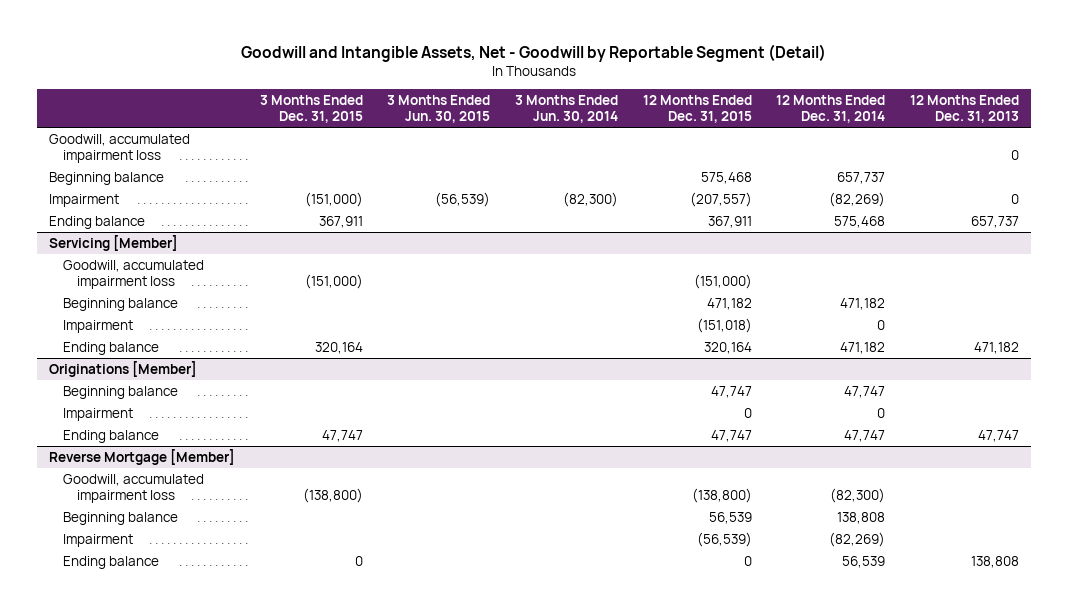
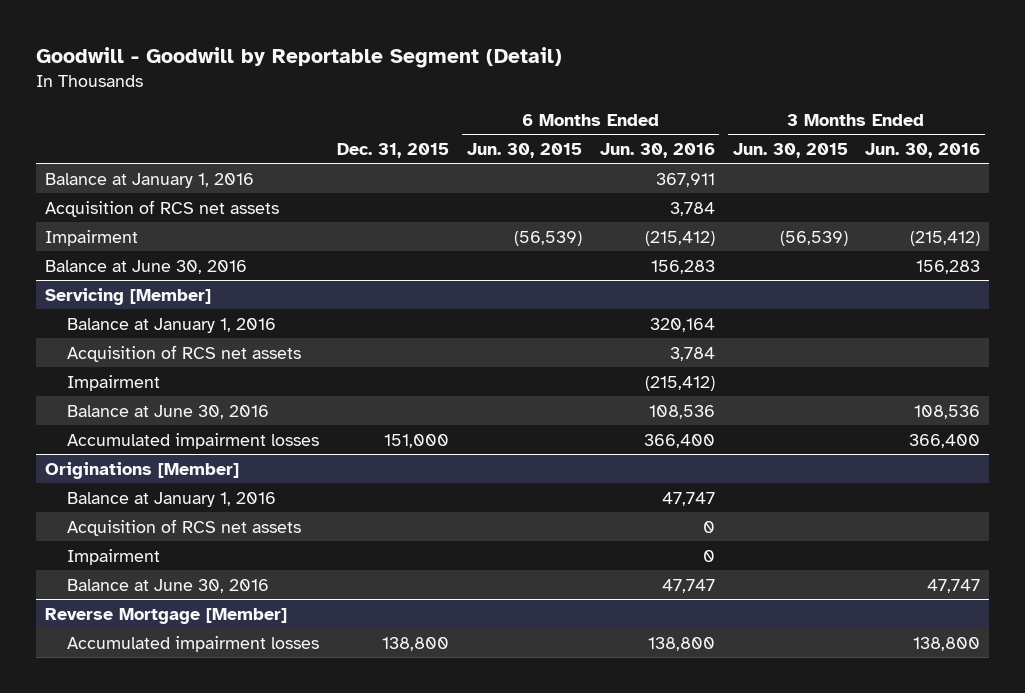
- Goodwill and Intangible Assets, Net - Goodwill by Reportable Segment (Detail)
+ Goodwill - Goodwill by Reportable Segment (Detail)
- | 3 Months Ended Dec. 31, 2015 | 3 Months Ended Jun. 30, 2015 | 3 Months Ended Jun. 30, 2014 | 12 Months Ended Dec. 31, 2015 | 12 Months Ended Dec. 31, 2014 | 12 Months Ended Dec. 31, 2013
+ | Dec. 31, 2015 | 6 Months Ended Jun. 30, 2015 | 6 Months Ended Jun. 30, 2016 | 3 Months Ended Jun. 30, 2015 | 3 Months Ended Jun. 30, 2016
- Goodwill, accumulated impairment loss | | | | | | 0
- Beginning balance | | | | 575,468 | 657,737 |
+ Balance at January 1, 2016 | | | 367,911 | |
+ Acquisition of RCS net assets | | | 3,784 | |
- Ending balance | 367,911 | | | 367,911 | 575,468 | 657,737
+ Balance at June 30, 2016 | | | 156,283 | | 156,283
@ Servicing [Member]
- Goodwill, accumulated impairment loss | (151,000) | | | (151,000) | |
- Beginning balance | | | | 471,182 | 471,182 |
+ Balance at January 1, 2016 | | | 320,164 | |
+ Acquisition of RCS net assets | | | 3,784 | |
- Ending balance | 320,164 | | | 320,164 | 471,182 | 471,182
+ Balance at June 30, 2016 | | | 108,536 | | 108,536
+ Accumulated impairment losses | 151,000 | | 366,400 | | 366,400
@ Originations [Member]
- Beginning balance | | | | 47,747 | 47,747 |
+ Balance at January 1, 2016 | | | 47,747 | |
+ Acquisition of RCS net assets | | | 0 | |
- Ending balance | 47,747 | | | 47,747 | 47,747 | 47,747
+ Balance at June 30, 2016 | | | 47,747 | | 47,747
@ Reverse Mortgage [Member]
- Goodwill, accumulated impairment loss | (138,800) | | | (138,800) | (82,300) |
- Beginning balance | | | | 56,539 | 138,808 |
- Impairment | | | | (56,539) | (82,269) |
- Ending balance | 0 | | | 0 | 56,539 | 138,808
+ Accumulated impairment losses | 138,800 | | 138,800 | | 138,800

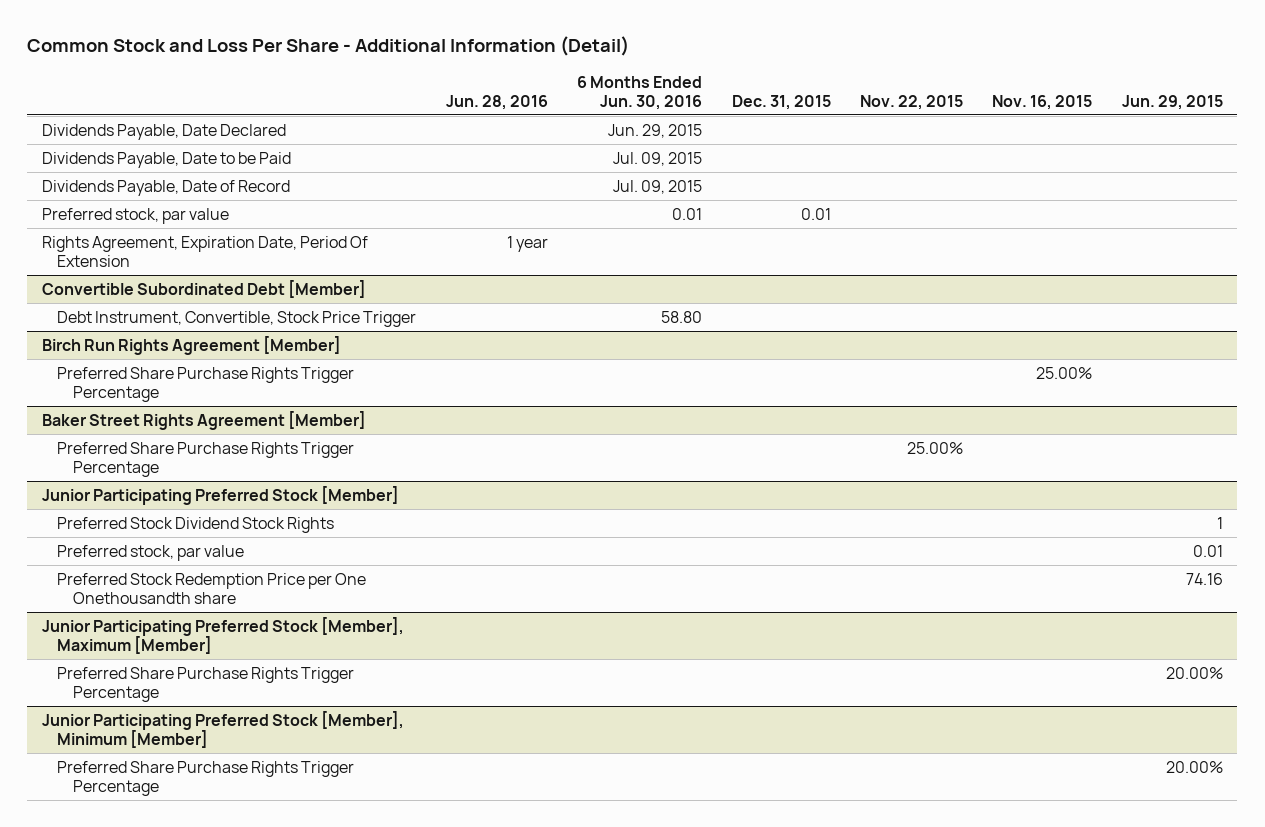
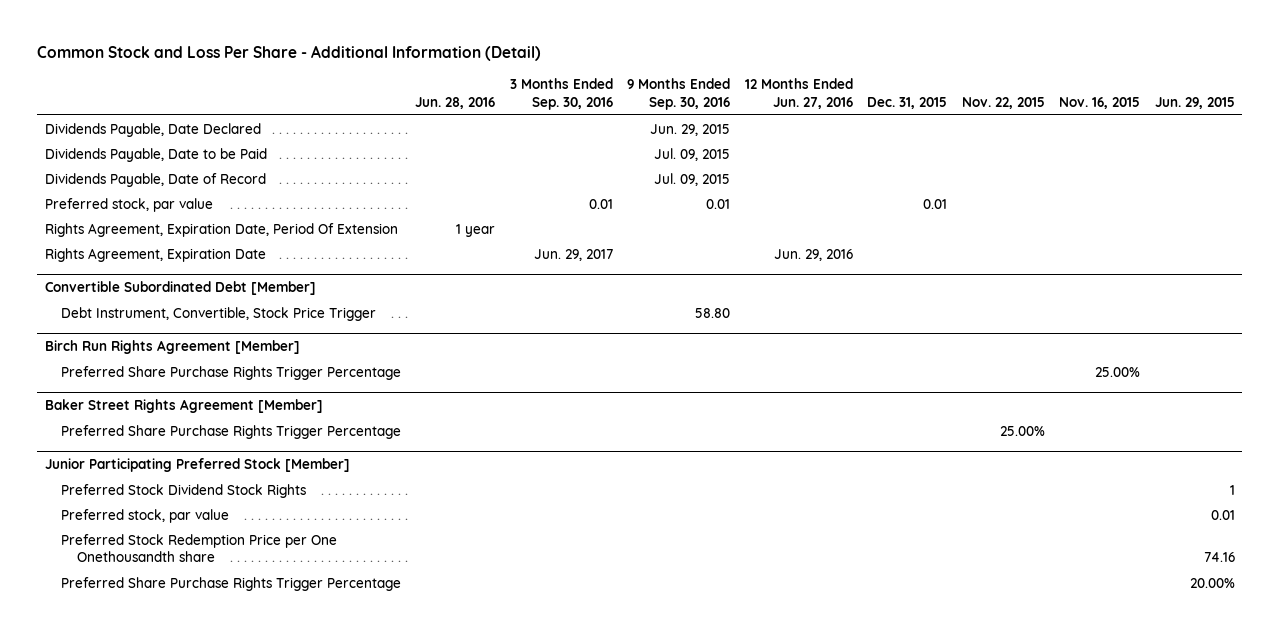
- | Jun. 28, 2016 | 6 Months Ended Jun. 30, 2016 | Dec. 31, 2015 | Nov. 22, 2015 | Nov. 16, 2015 | Jun. 29, 2015
+ | Jun. 28, 2016 | 3 Months Ended Sep. 30, 2016 | 9 Months Ended Sep. 30, 2016 | 12 Months Ended Jun. 27, 2016 | Dec. 31, 2015 | Nov. 22, 2015 | Nov. 16, 2015 | Jun. 29, 2015
+ Rights Agreement, Expiration Date | | Jun. 29, 2017 | | Jun. 29, 2016 | | | |
- Junior Participating Preferred Stock [Member], Maximum [Member]
- Preferred Share Purchase Rights Trigger Percentage | | | | | | 20.00%
- Junior Participating Preferred Stock [Member], Minimum [Member]
- Preferred Share Purchase Rights Trigger Percentage | | | | | | 20.00%
@ Junior Participating Preferred Stock [Member]
+ Preferred Share Purchase Rights Trigger Percentage | | | | | | | | 20.00%

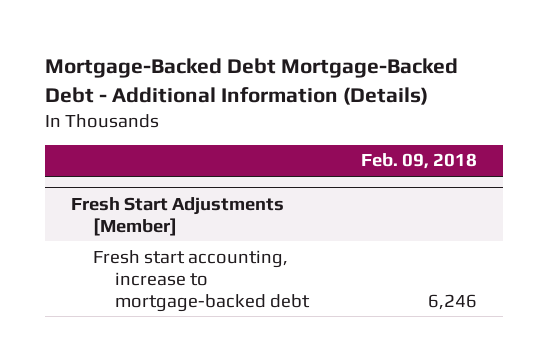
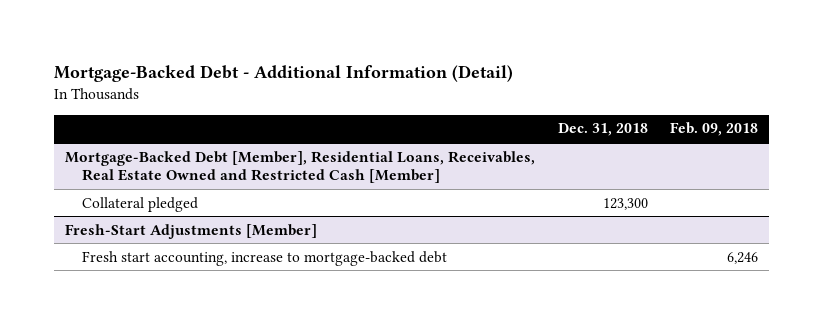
- Mortgage-Backed Debt Mortgage-Backed Debt - Additional Information (Details)
+ Mortgage-Backed Debt - Additional Information (Detail)
- | Feb. 09, 2018
+ | Dec. 31, 2018 | Feb. 09, 2018
- Fresh Start Adjustments [Member]
+ Mortgage-Backed Debt [Member], Residential Loans, Receivables, Real Estate Owned and Restricted Cash [Member]
+ Collateral pledged | 123,300 |
+ Fresh-Start Adjustments [Member]

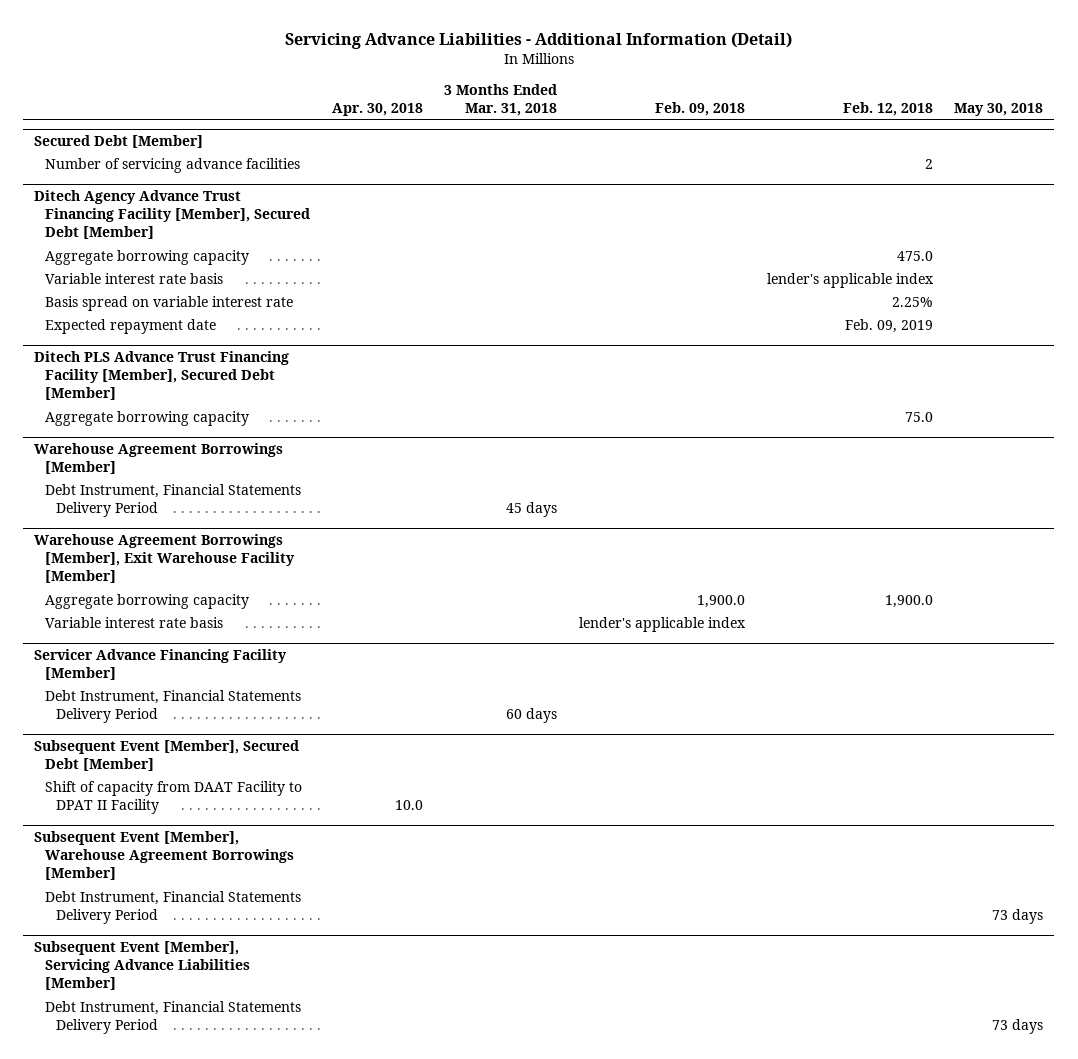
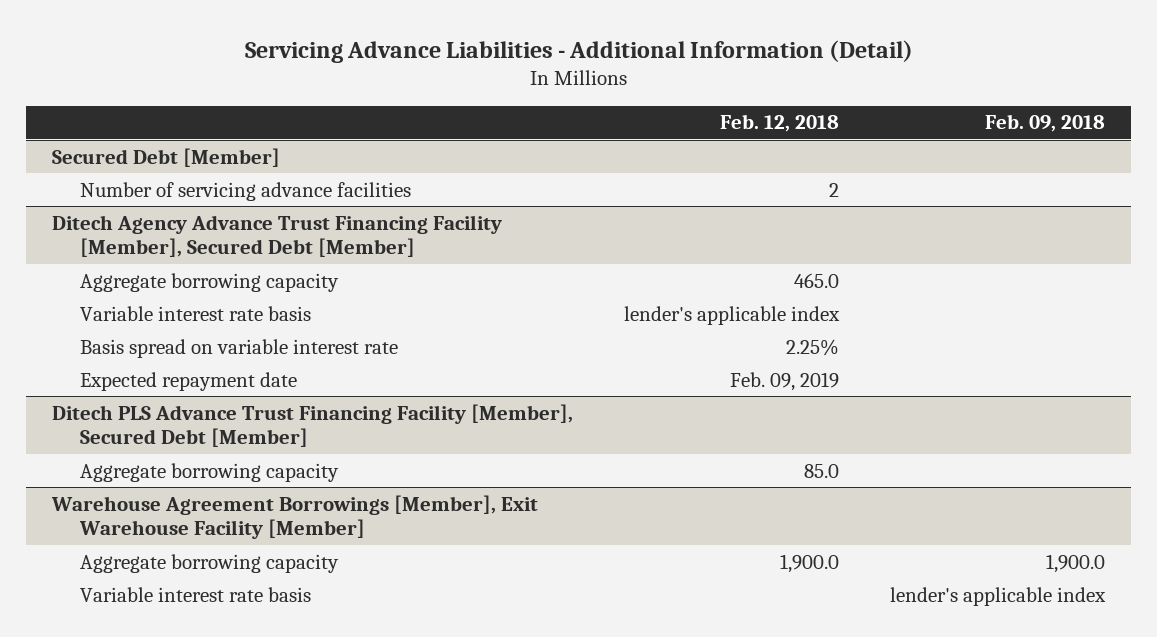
- | Apr. 30, 2018 | 3 Months Ended Mar. 31, 2018 | Feb. 09, 2018 | Feb. 12, 2018 | May 30, 2018
+ | Feb. 12, 2018 | Feb. 09, 2018
@ Ditech Agency Advance Trust Financing Facility [Member], Secured Debt [Member]
- Aggregate borrowing capacity | | | | 475.0 |
+ Aggregate borrowing capacity | 465.0 |
@ Ditech PLS Advance Trust Financing Facility [Member], Secured Debt [Member]
- Aggregate borrowing capacity | | | | 75.0 |
- Warehouse Agreement Borrowings [Member]
- Debt Instrument, Financial Statements Delivery Period | | 45 days | | |
@ Ditech PLS Advance Trust Financing Facility [Member], Secured Debt [Member]
+ Aggregate borrowing capacity | 85.0 |
- Servicer Advance Financing Facility [Member]
- Debt Instrument, Financial Statements Delivery Period | | 60 days | | |
- Subsequent Event [Member], Secured Debt [Member]
- Shift of capacity from DAAT Facility to DPAT II Facility | 10.0 | | | |
- Subsequent Event [Member], Warehouse Agreement Borrowings [Member]
- Debt Instrument, Financial Statements Delivery Period | | | | | 73 days
- Subsequent Event [Member], Servicing Advance Liabilities [Member]
- Debt Instrument, Financial Statements Delivery Period | | | | | 73 days

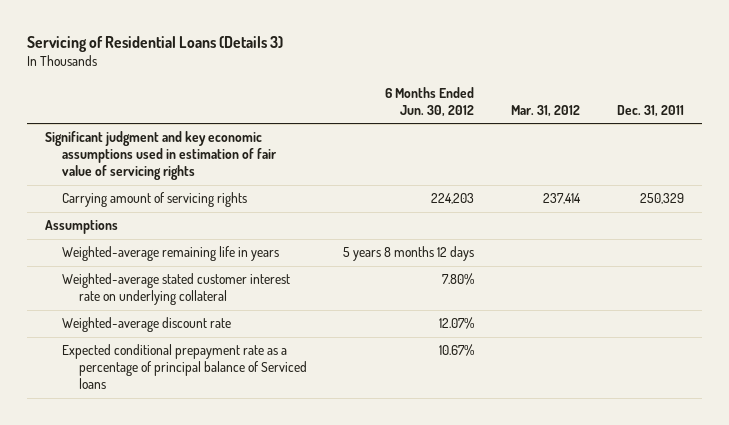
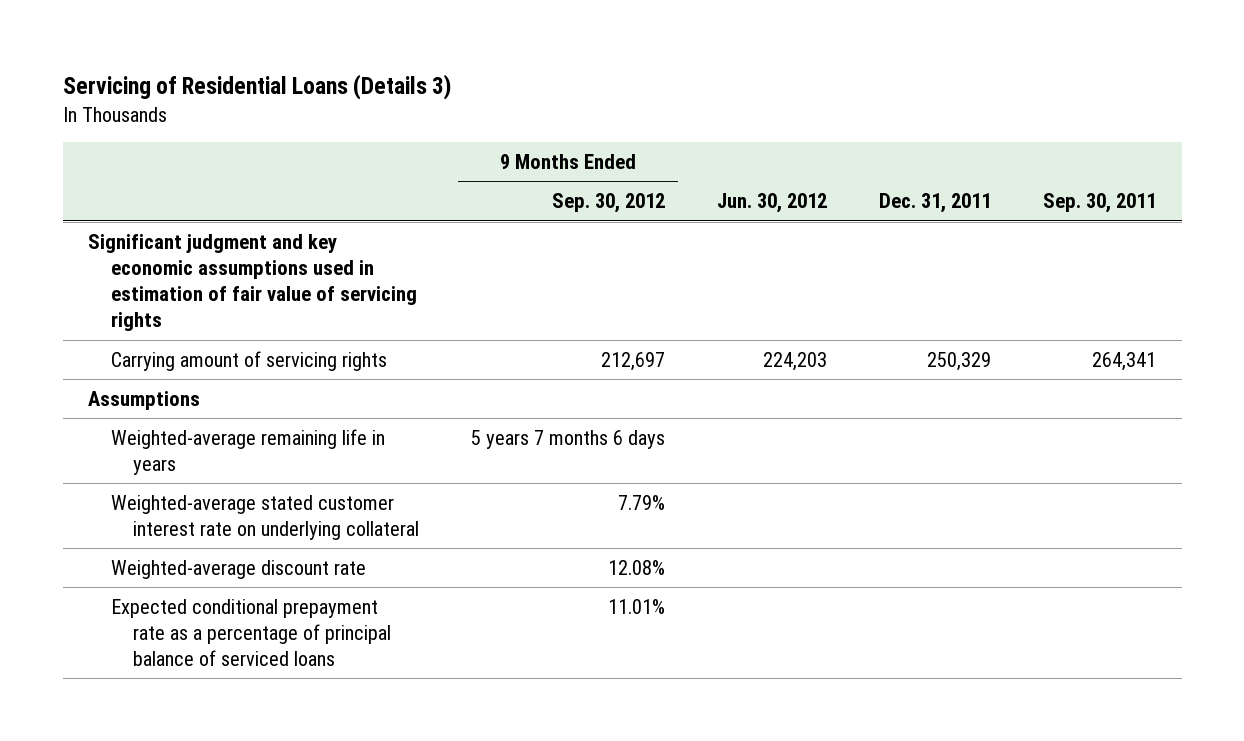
- | 6 Months Ended Jun. 30, 2012 | Mar. 31, 2012 | Dec. 31, 2011
+ | 9 Months Ended Sep. 30, 2012 | Jun. 30, 2012 | Dec. 31, 2011 | Sep. 30, 2011
- Expected conditional prepayment rate as a percentage of principal balance of Serviced loans | 10.67% | |
+ Expected conditional prepayment rate as a percentage of principal balance of serviced loans | 11.01% | | |

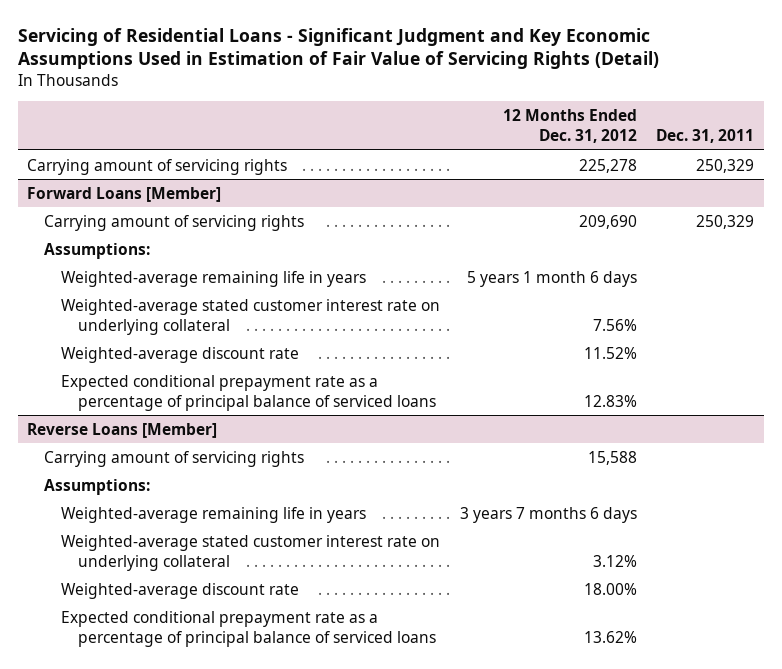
- Servicing of Residential Loans (Details 3)
+ Servicing of Residential Loans - Significant Judgment and Key Economic Assumptions Used in Estimation of Fair Value of Servicing Rights (Detail)
- | 9 Months Ended Sep. 30, 2012 | Jun. 30, 2012 | Dec. 31, 2011 | Sep. 30, 2011
+ | 12 Months Ended Dec. 31, 2012 | Dec. 31, 2011
- Significant judgment and key economic assumptions used in estimation of fair value of servicing rights
- Assumptions
- Weighted-average remaining life in years | 5 years 7 months 6 days | | |
- Weighted-average stated customer interest rate on underlying collateral | 7.79% | | |
- Weighted-average discount rate | 12.08% | | |
- Expected conditional prepayment rate as a percentage of principal balance of serviced loans | 11.01% | | |
+ Forward Loans [Member]
+ Carrying amount of servicing rights | 209,690 | 250,329
+ Assumptions:
+ Weighted-average remaining life in years | 5 years 1 month 6 days |
+ Weighted-average stated customer interest rate on underlying collateral | 7.56% |
+ Weighted-average discount rate | 11.52% |
+ Expected conditional prepayment rate as a percentage of principal balance of serviced loans | 12.83% |
+ Reverse Loans [Member]
+ Carrying amount of servicing rights | 15,588 |
+ Assumptions:
+ Weighted-average remaining life in years | 3 years 7 months 6 days |
+ Weighted-average stated customer interest rate on underlying collateral | 3.12% |
+ Weighted-average discount rate | 18.00% |
+ Expected conditional prepayment rate as a percentage of principal balance of serviced loans | 13.62% |

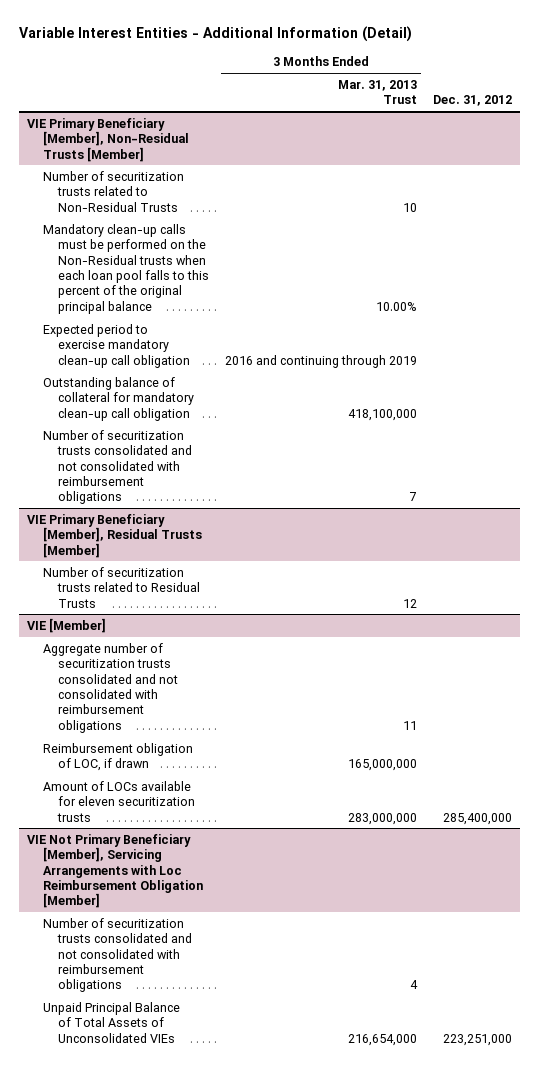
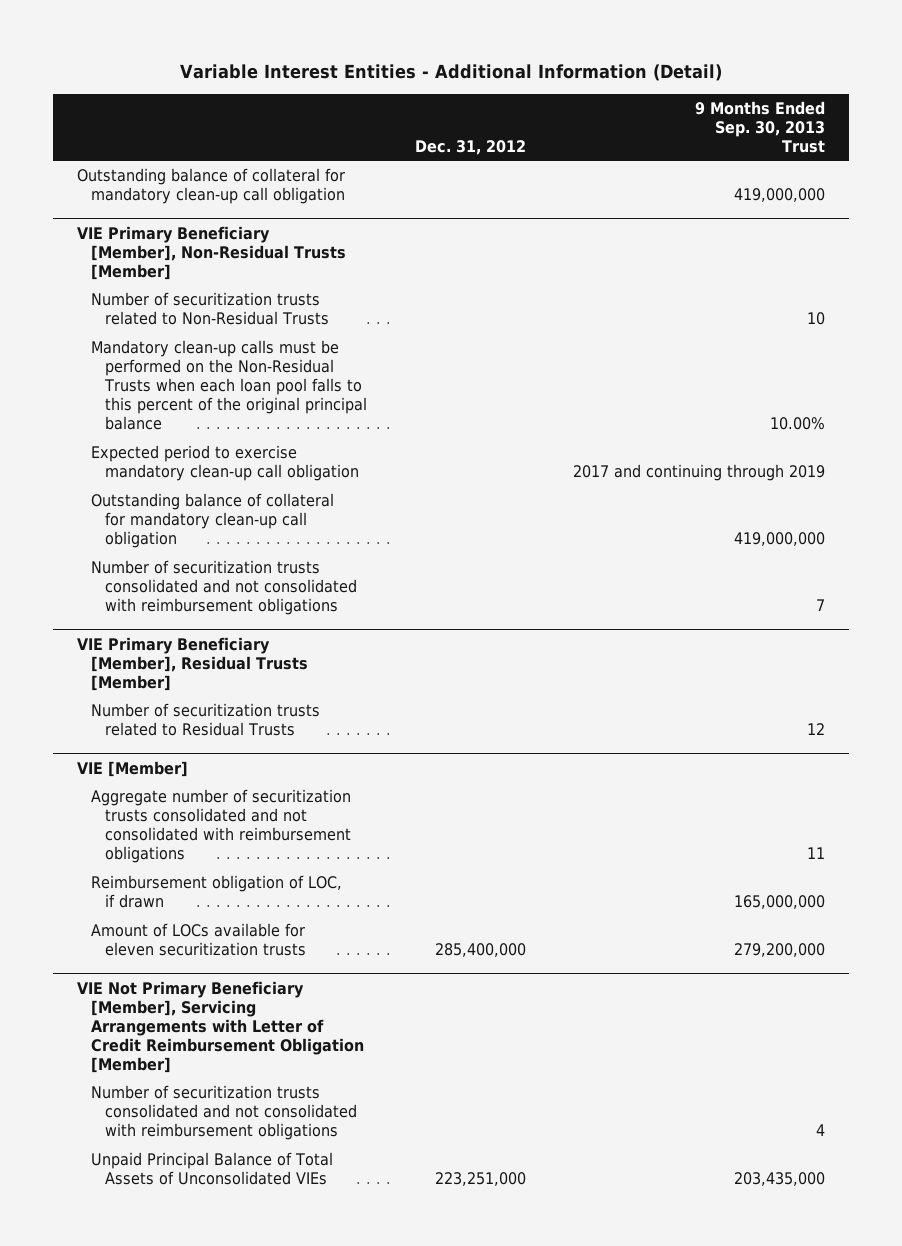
- | 3 Months Ended Mar. 31, 2013 Trust | Dec. 31, 2012
+ | Dec. 31, 2012 | 9 Months Ended Sep. 30, 2013 Trust
+ Outstanding balance of collateral for mandatory clean-up call obligation | | 419,000,000
@ VIE Primary Beneficiary [Member], Non-Residual Trusts [Member]
- Mandatory clean-up calls must be performed on the Non-Residual trusts when each loan pool falls to this percent of the original principal balance | 10.00% |
+ Mandatory clean-up calls must be performed on the Non-Residual Trusts when each loan pool falls to this percent of the original principal balance | | 10.00%
- VIE Not Primary Beneficiary [Member], Servicing Arrangements with Loc Reimbursement Obligation [Member]
+ VIE Not Primary Beneficiary [Member], Servicing Arrangements with Letter of Credit Reimbursement Obligation [Member]

